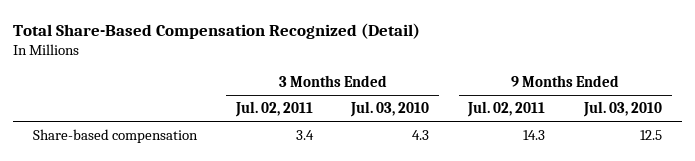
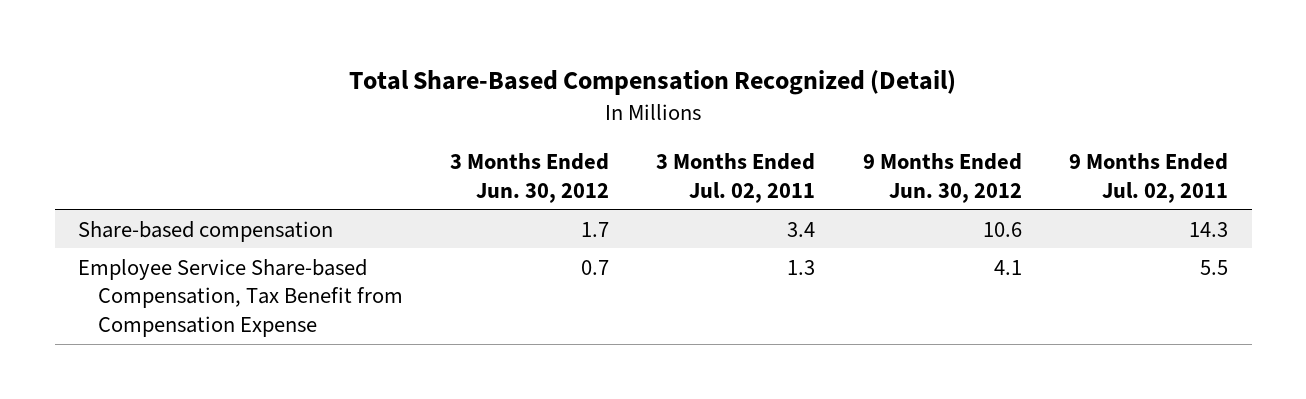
- | 3 Months Ended Jul. 02, 2011 | 3 Months Ended Jul. 03, 2010 | 9 Months Ended Jul. 02, 2011 | 9 Months Ended Jul. 03, 2010
+ | 3 Months Ended Jun. 30, 2012 | 3 Months Ended Jul. 02, 2011 | 9 Months Ended Jun. 30, 2012 | 9 Months Ended Jul. 02, 2011
+ Employee Service Share-based Compensation, Tax Benefit from Compensation Expense | 0.7 | 1.3 | 4.1 | 5.5

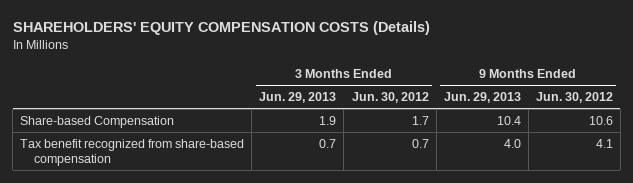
- Total Share-Based Compensation Recognized (Detail)
+ SHAREHOLDERS' EQUITY COMPENSATION COSTS (Details)
- | 3 Months Ended Jun. 30, 2012 | 3 Months Ended Jul. 02, 2011 | 9 Months Ended Jun. 30, 2012 | 9 Months Ended Jul. 02, 2011
+ | 3 Months Ended Jun. 29, 2013 | 3 Months Ended Jun. 30, 2012 | 9 Months Ended Jun. 29, 2013 | 9 Months Ended Jun. 30, 2012
- Share-based compensation | 1.7 | 3.4 | 10.6 | 14.3
- Employee Service Share-based Compensation, Tax Benefit from Compensation Expense | 0.7 | 1.3 | 4.1 | 5.5
+ Share-based Compensation | 1.9 | 1.7 | 10.4 | 10.6
+ Tax benefit recognized from share-based compensation | 0.7 | 0.7 | 4.0 | 4.1

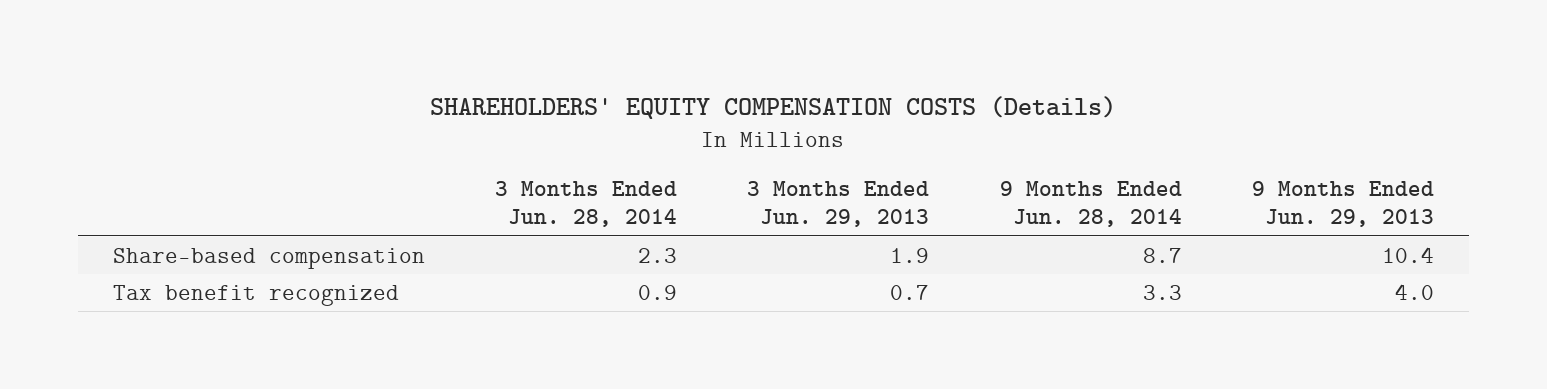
- | 3 Months Ended Jun. 29, 2013 | 3 Months Ended Jun. 30, 2012 | 9 Months Ended Jun. 29, 2013 | 9 Months Ended Jun. 30, 2012
+ | 3 Months Ended Jun. 28, 2014 | 3 Months Ended Jun. 29, 2013 | 9 Months Ended Jun. 28, 2014 | 9 Months Ended Jun. 29, 2013
- Share-based Compensation | 1.9 | 1.7 | 10.4 | 10.6
- Tax benefit recognized from share-based compensation | 0.7 | 0.7 | 4.0 | 4.1
+ Share-based compensation | 2.3 | 1.9 | 8.7 | 10.4
+ Tax benefit recognized | 0.9 | 0.7 | 3.3 | 4.0

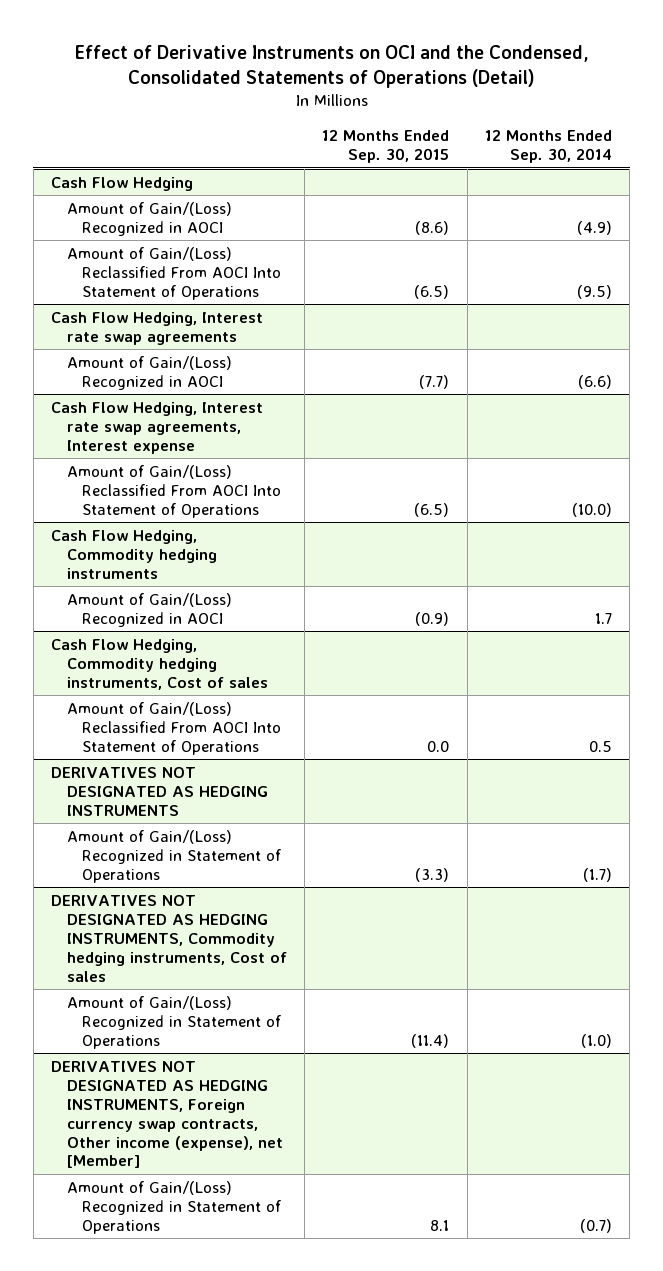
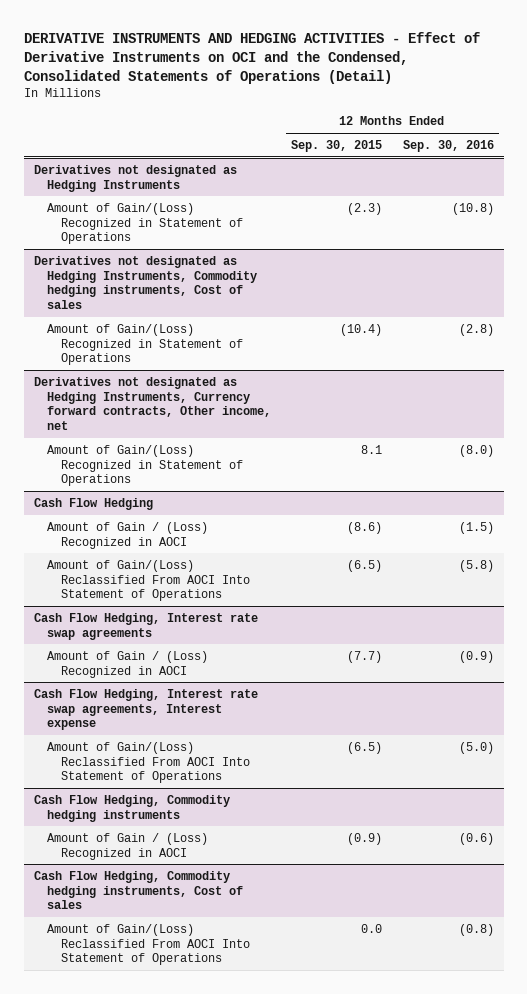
- Effect of Derivative Instruments on OCI and the Condensed, Consolidated Statements of Operations (Detail)
+ DERIVATIVE INSTRUMENTS AND HEDGING ACTIVITIES - Effect of Derivative Instruments on OCI and the Condensed, Consolidated Statements of Operations (Detail)
- | 12 Months Ended Sep. 30, 2015 | 12 Months Ended Sep. 30, 2014
+ | 12 Months Ended Sep. 30, 2015 | 12 Months Ended Sep. 30, 2016
+ Derivatives not designated as Hedging Instruments
+ Amount of Gain/(Loss) Recognized in Statement of Operations | (2.3) | (10.8)
+ Derivatives not designated as Hedging Instruments, Commodity hedging instruments, Cost of sales
+ Amount of Gain/(Loss) Recognized in Statement of Operations | (10.4) | (2.8)
+ Derivatives not designated as Hedging Instruments, Currency forward contracts, Other income, net
+ Amount of Gain/(Loss) Recognized in Statement of Operations | 8.1 | (8.0)
@ Cash Flow Hedging
- Amount of Gain/(Loss) Recognized in AOCI | (8.6) | (4.9)
+ Amount of Gain / (Loss) Recognized in AOCI | (8.6) | (1.5)
@ Cash Flow Hedging, Interest rate swap agreements
- Amount of Gain/(Loss) Recognized in AOCI | (7.7) | (6.6)
+ Amount of Gain / (Loss) Recognized in AOCI | (7.7) | (0.9)
@ Cash Flow Hedging, Commodity hedging instruments
- Amount of Gain/(Loss) Recognized in AOCI | (0.9) | 1.7
+ Amount of Gain / (Loss) Recognized in AOCI | (0.9) | (0.6)
- DERIVATIVES NOT DESIGNATED AS HEDGING INSTRUMENTS
- Amount of Gain/(Loss) Recognized in Statement of Operations | (3.3) | (1.7)
- DERIVATIVES NOT DESIGNATED AS HEDGING INSTRUMENTS, Commodity hedging instruments, Cost of sales
- Amount of Gain/(Loss) Recognized in Statement of Operations | (11.4) | (1.0)
- DERIVATIVES NOT DESIGNATED AS HEDGING INSTRUMENTS, Foreign currency swap contracts, Other income (expense), net [Member]
- Amount of Gain/(Loss) Recognized in Statement of Operations | 8.1 | (0.7)

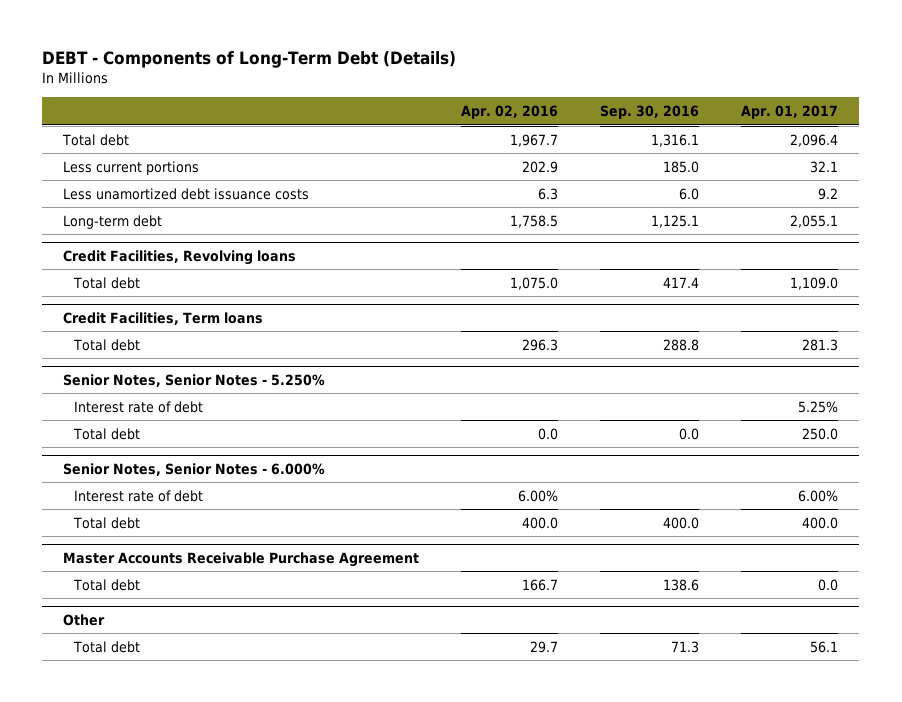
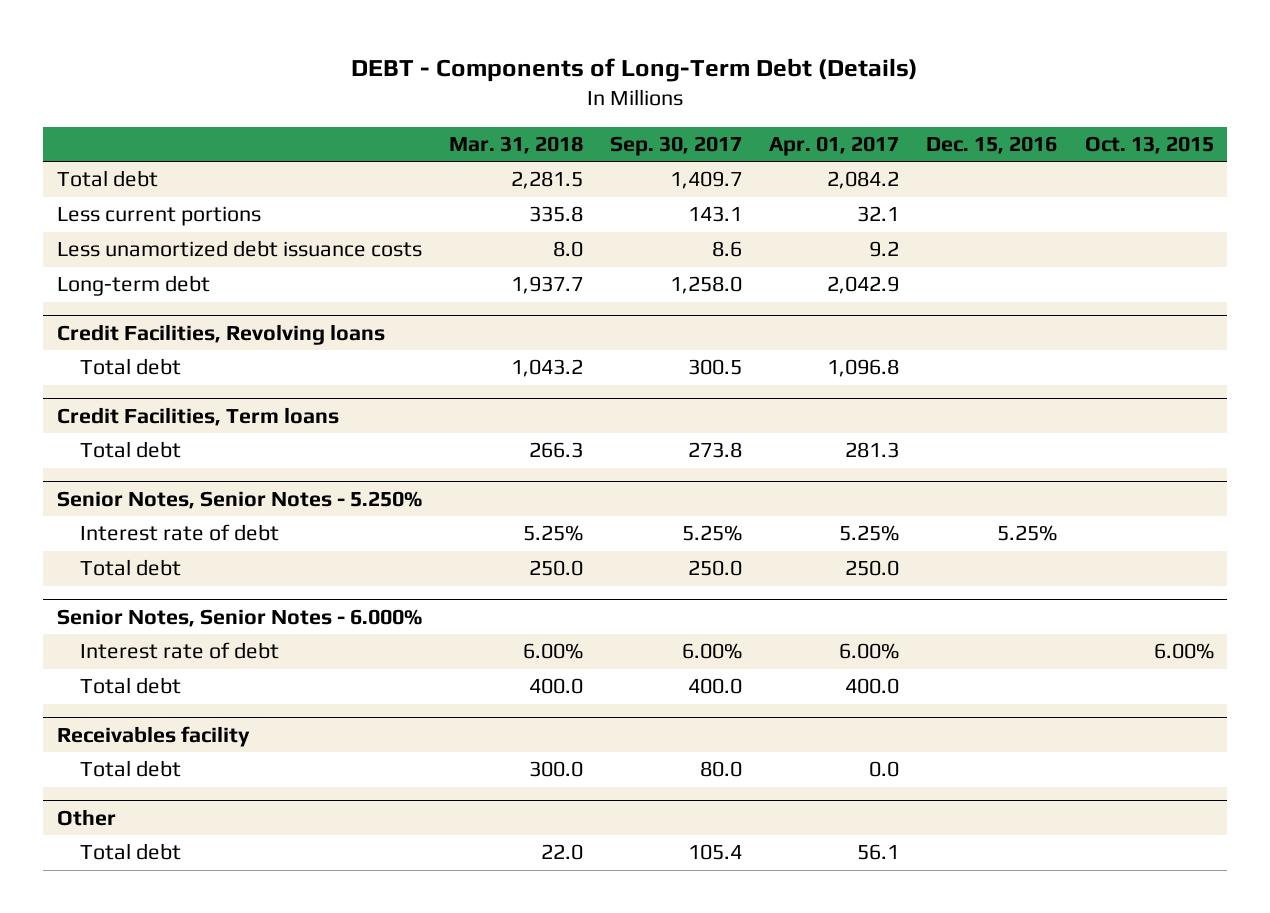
- | Apr. 02, 2016 | Sep. 30, 2016 | Apr. 01, 2017
+ | Mar. 31, 2018 | Sep. 30, 2017 | Apr. 01, 2017 | Dec. 15, 2016 | Oct. 13, 2015
- Total debt | 1,967.7 | 1,316.1 | 2,096.4
+ Total debt | 2,281.5 | 1,409.7 | 2,084.2 | |
- Long-term debt | 1,758.5 | 1,125.1 | 2,055.1
+ Long-term debt | 1,937.7 | 1,258.0 | 2,042.9 | |
@ Credit Facilities, Revolving loans
- Total debt | 1,075.0 | 417.4 | 1,109.0
+ Total debt | 1,043.2 | 300.5 | 1,096.8 | |
- Master Accounts Receivable Purchase Agreement
+ Receivables facility

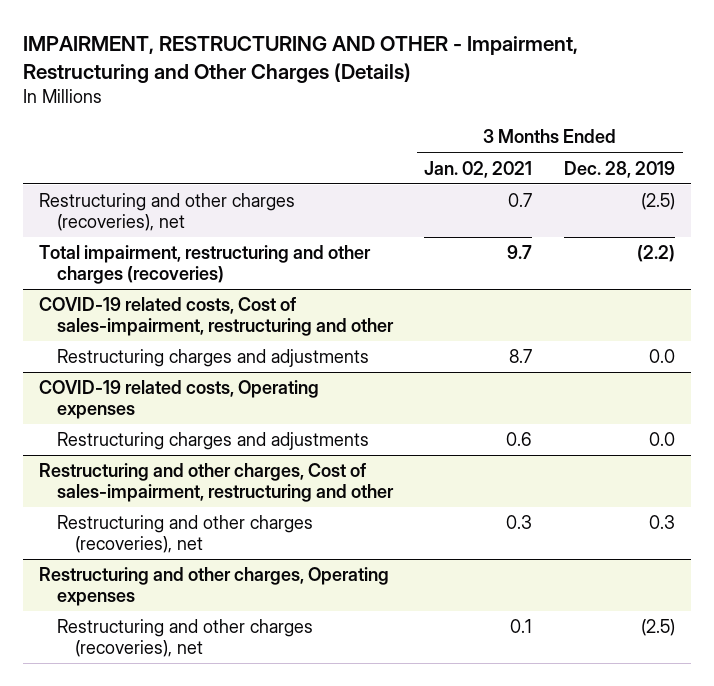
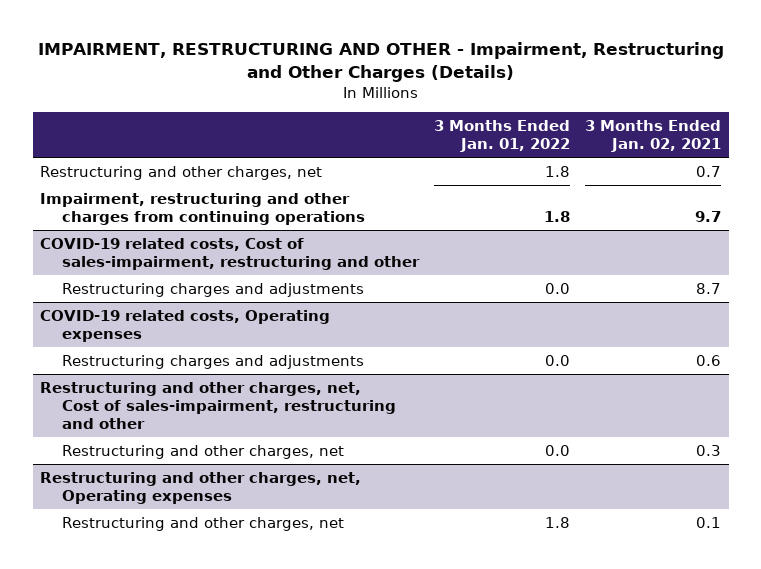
- | 3 Months Ended Jan. 02, 2021 | 3 Months Ended Dec. 28, 2019
+ | 3 Months Ended Jan. 01, 2022 | 3 Months Ended Jan. 02, 2021
- Restructuring and other charges (recoveries), net | 0.7 | (2.5)
- Total impairment, restructuring and other charges (recoveries) | 9.7 | (2.2)
+ Restructuring and other charges, net | 1.8 | 0.7
+ Impairment, restructuring and other charges from continuing operations | 1.8 | 9.7
- Restructuring and other charges, Cost of sales-impairment, restructuring and other
- Restructuring and other charges (recoveries), net | 0.3 | 0.3
- Restructuring and other charges, Operating expenses
- Restructuring and other charges (recoveries), net | 0.1 | (2.5)
+ Restructuring and other charges, net, Cost of sales-impairment, restructuring and other
+ Restructuring and other charges, net | 0.0 | 0.3
+ Restructuring and other charges, net, Operating expenses
+ Restructuring and other charges, net | 1.8 | 0.1

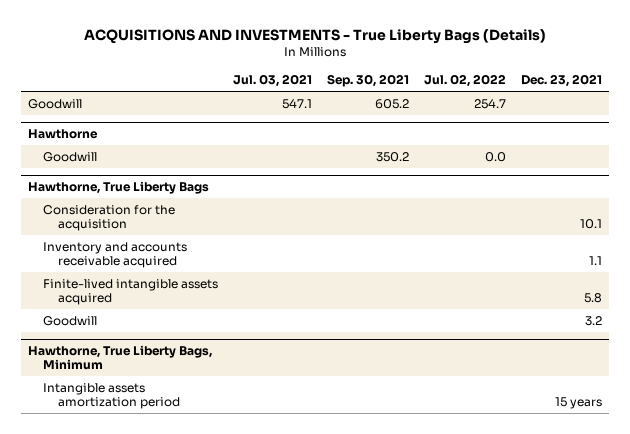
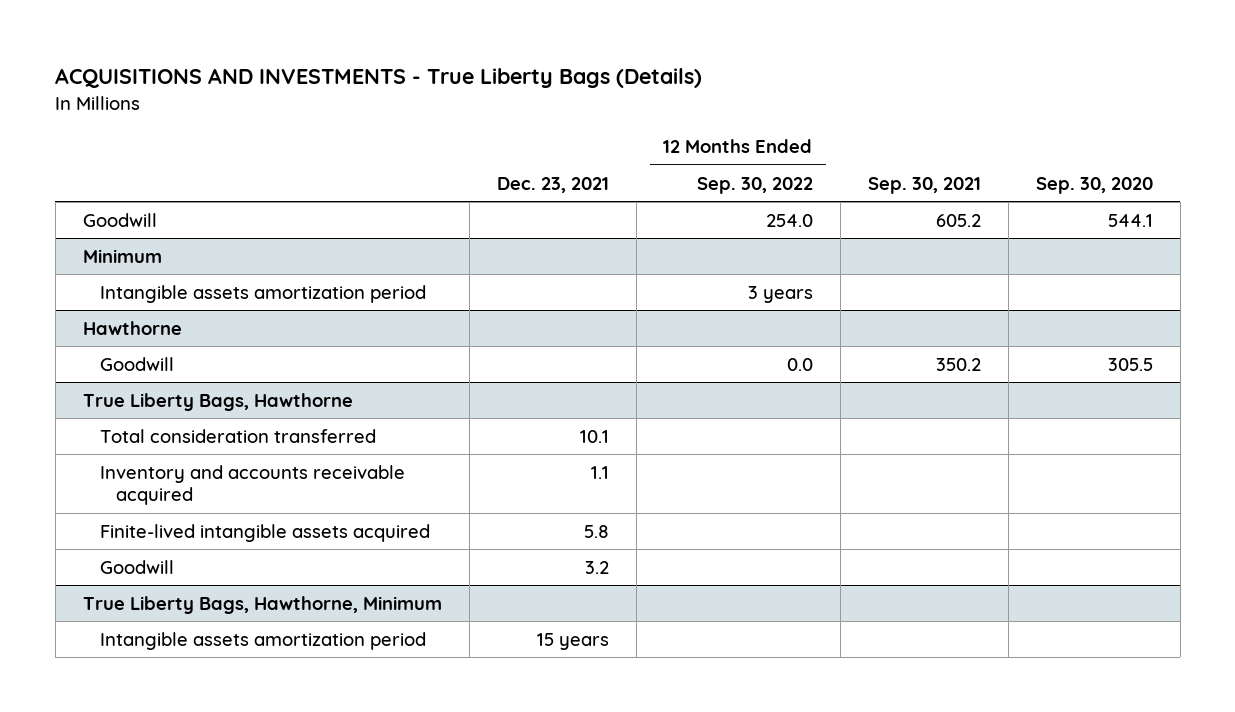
- | Jul. 03, 2021 | Sep. 30, 2021 | Jul. 02, 2022 | Dec. 23, 2021
+ | Dec. 23, 2021 | 12 Months Ended Sep. 30, 2022 | Sep. 30, 2021 | Sep. 30, 2020
+ Minimum
+ Intangible assets amortization period | | 3 years | |
- Hawthorne, True Liberty Bags
- Consideration for the acquisition | | | | 10.1
+ True Liberty Bags, Hawthorne
+ Total consideration transferred | 10.1 | | |
- Hawthorne, True Liberty Bags, Minimum
+ True Liberty Bags, Hawthorne, Minimum

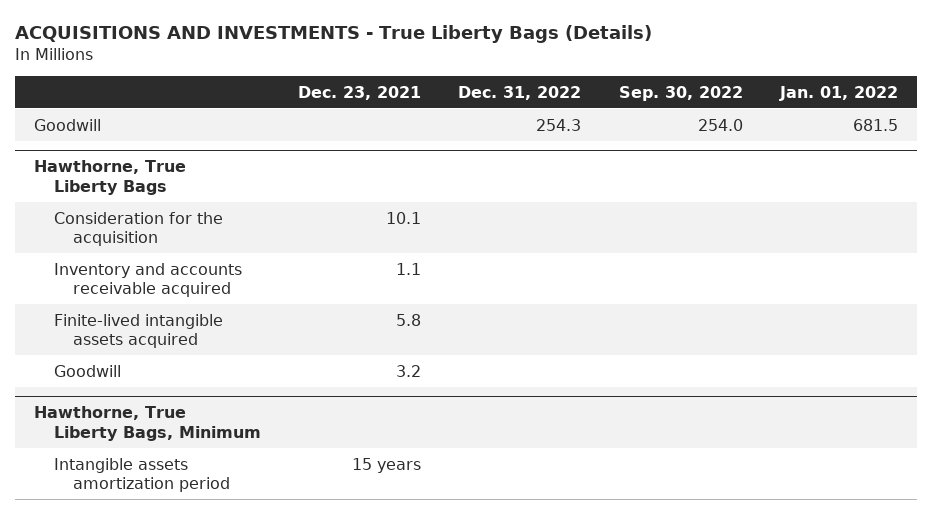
- | Dec. 23, 2021 | 12 Months Ended Sep. 30, 2022 | Sep. 30, 2021 | Sep. 30, 2020
+ | Dec. 23, 2021 | Dec. 31, 2022 | Sep. 30, 2022 | Jan. 01, 2022
- Minimum
- Intangible assets amortization period | | 3 years | |
- Hawthorne
- Goodwill | | 0.0 | 350.2 | 305.5
- True Liberty Bags, Hawthorne
- Total consideration transferred | 10.1 | | |
+ Hawthorne, True Liberty Bags
+ Consideration for the acquisition | 10.1 | | |
- True Liberty Bags, Hawthorne, Minimum
+ Hawthorne, True Liberty Bags, Minimum

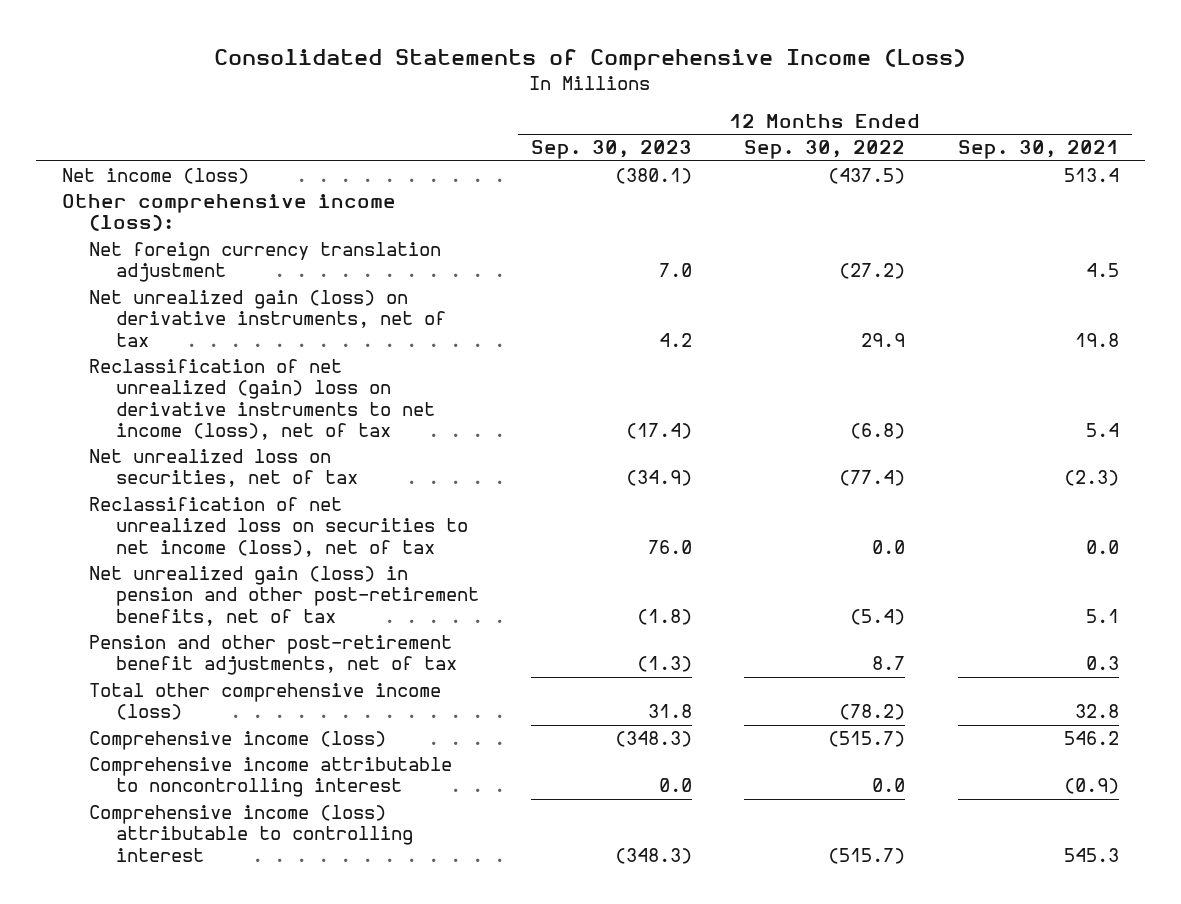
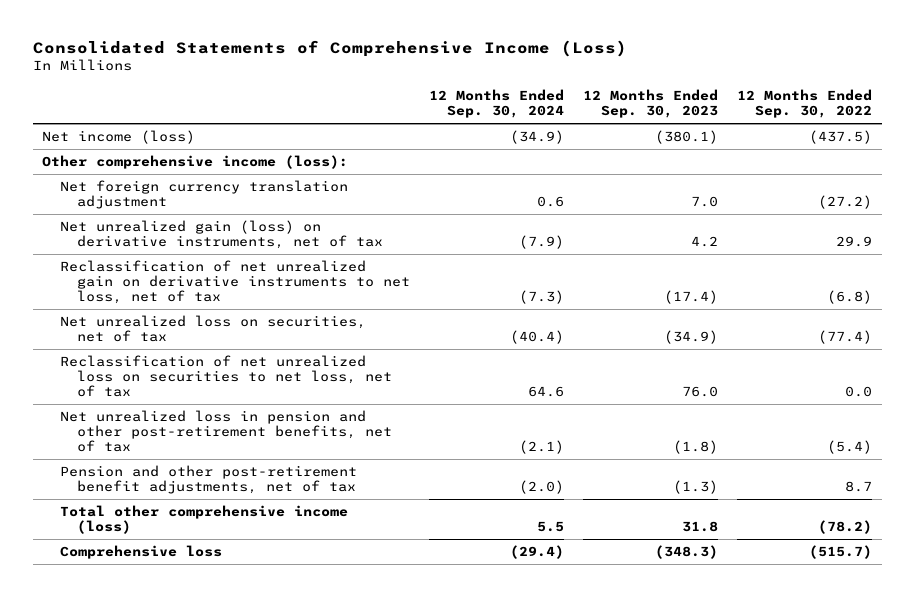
- | 12 Months Ended Sep. 30, 2023 | 12 Months Ended Sep. 30, 2022 | 12 Months Ended Sep. 30, 2021
+ | 12 Months Ended Sep. 30, 2024 | 12 Months Ended Sep. 30, 2023 | 12 Months Ended Sep. 30, 2022
- Reclassification of net unrealized (gain) loss on derivative instruments to net income (loss), net of tax | (17.4) | (6.8) | 5.4
+ Reclassification of net unrealized gain on derivative instruments to net loss, net of tax | (7.3) | (17.4) | (6.8)
- Reclassification of net unrealized loss on securities to net income (loss), net of tax | 76.0 | 0.0 | 0.0
- Net unrealized gain (loss) in pension and other post-retirement benefits, net of tax | (1.8) | (5.4) | 5.1
+ Reclassification of net unrealized loss on securities to net loss, net of tax | 64.6 | 76.0 | 0.0
+ Net unrealized loss in pension and other post-retirement benefits, net of tax | (2.1) | (1.8) | (5.4)
- Comprehensive income (loss) | (348.3) | (515.7) | 546.2
- Comprehensive income attributable to noncontrolling interest | 0.0 | 0.0 | (0.9)
- Comprehensive income (loss) attributable to controlling interest | (348.3) | (515.7) | 545.3
+ Comprehensive loss | (29.4) | (348.3) | (515.7)

